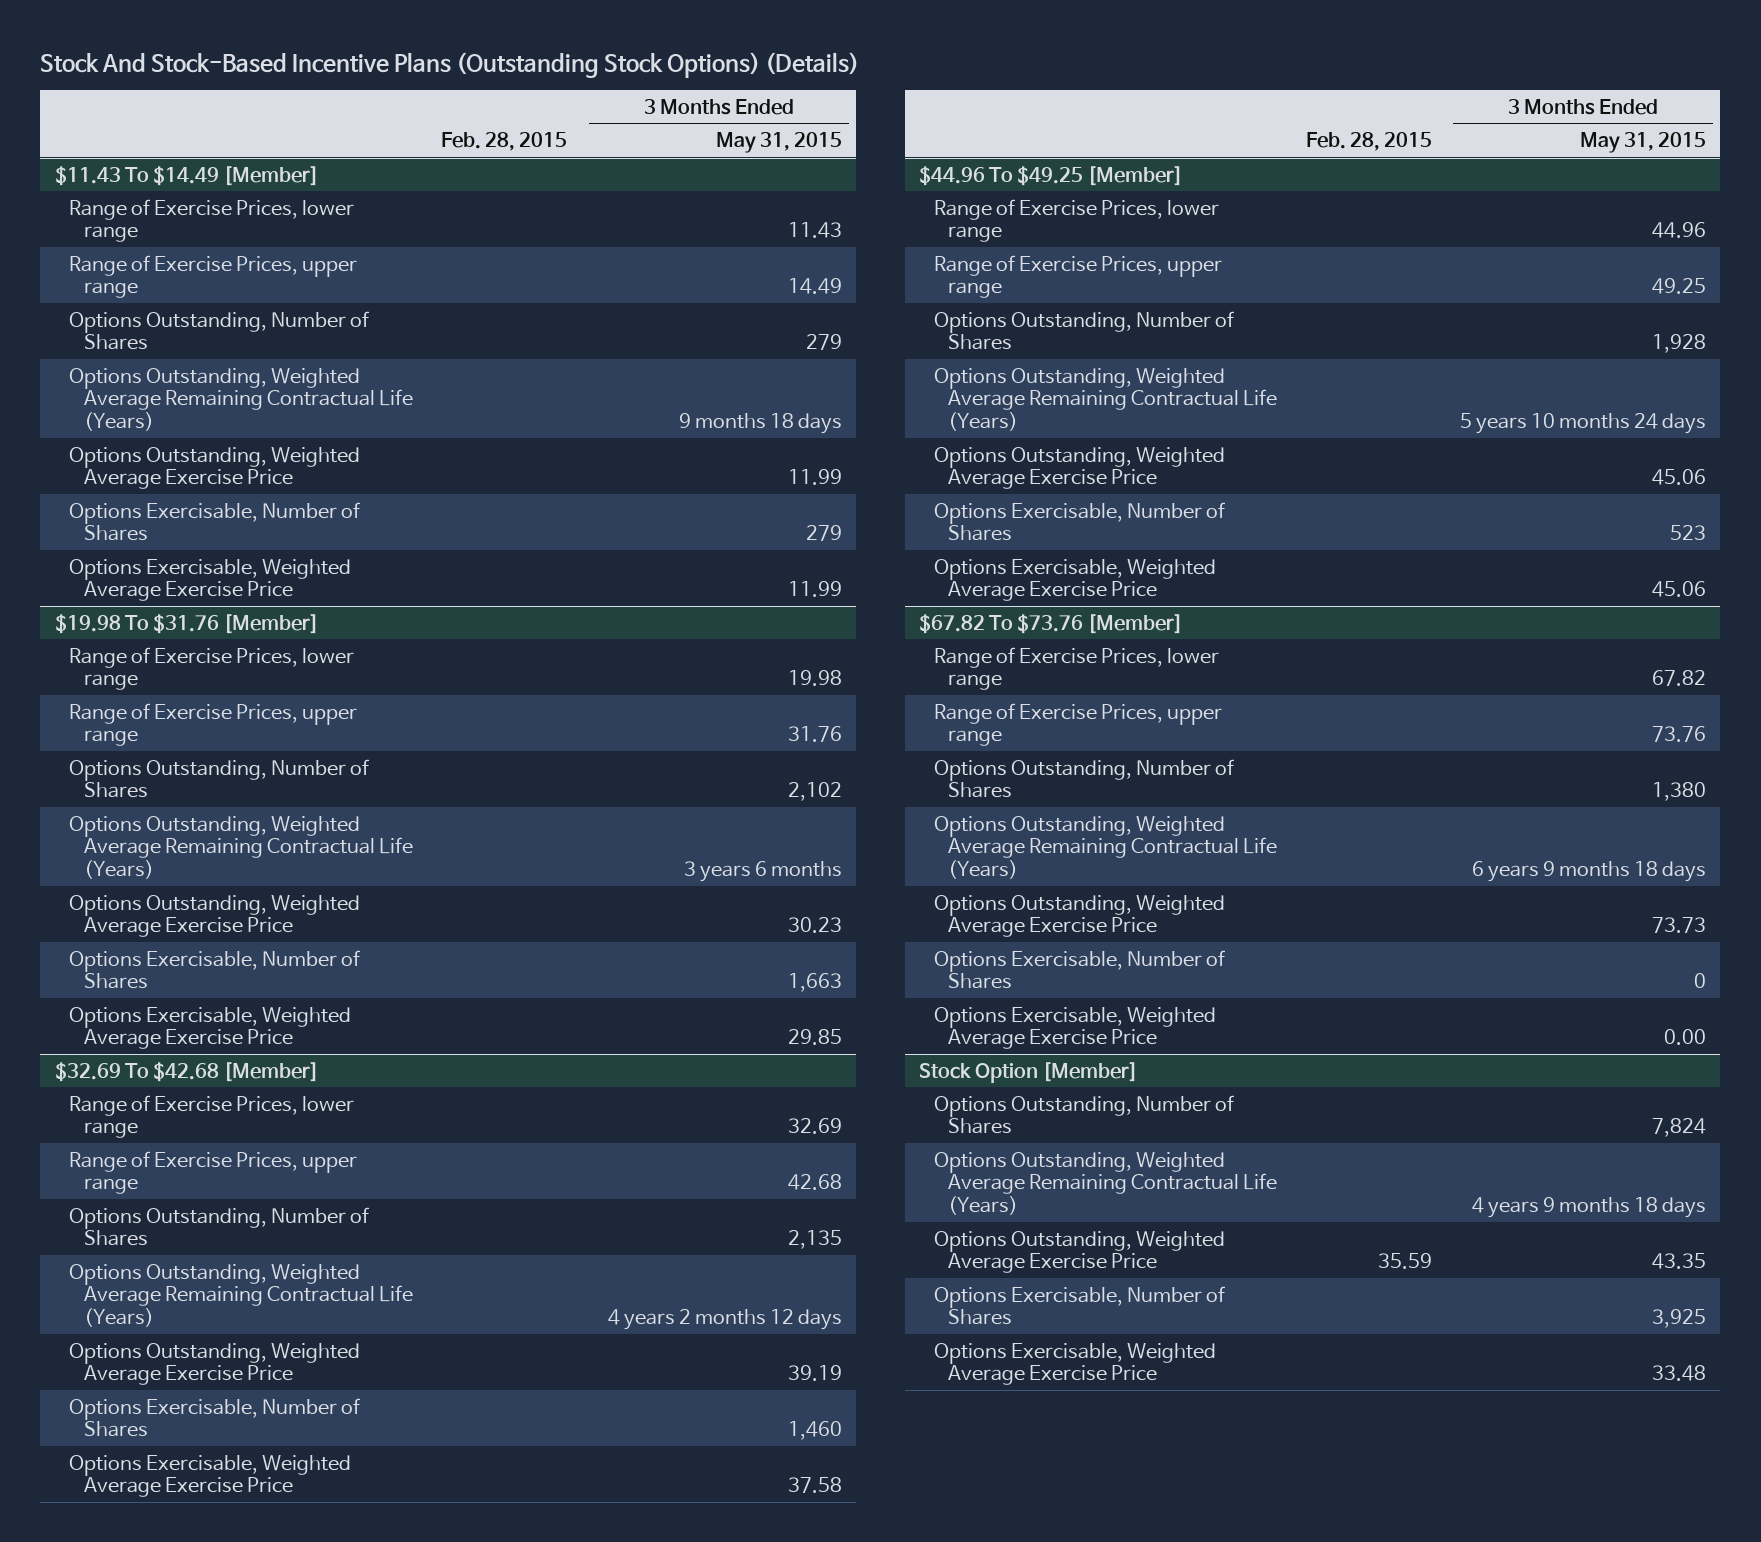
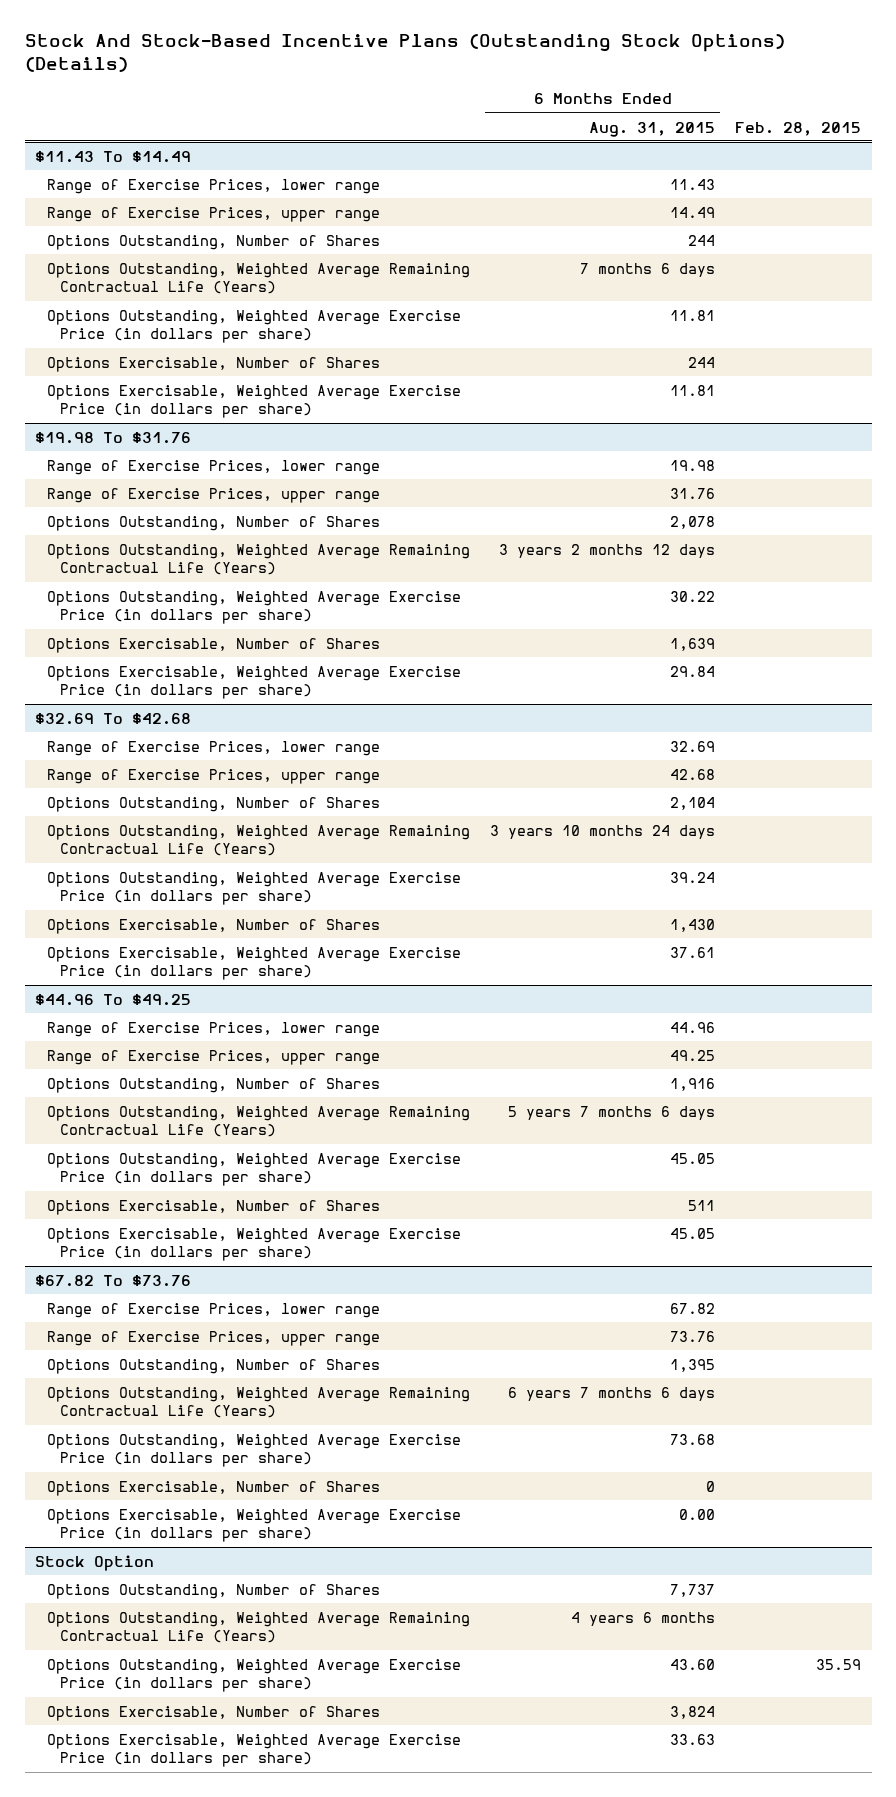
- | Feb. 28, 2015 | 3 Months Ended May 31, 2015
+ | 6 Months Ended Aug. 31, 2015 | Feb. 28, 2015
- $11.43 To $14.49 [Member]
+ $11.43 To $14.49
- Options Outstanding, Weighted Average Exercise Price | | 11.99
+ Options Outstanding, Weighted Average Exercise Price (in dollars per share) | 11.81 |
- Options Exercisable, Weighted Average Exercise Price | | 11.99
- $19.98 To $31.76 [Member]
+ Options Exercisable, Weighted Average Exercise Price (in dollars per share) | 11.81 |
+ $19.98 To $31.76
- Options Outstanding, Weighted Average Exercise Price | | 30.23
+ Options Outstanding, Weighted Average Exercise Price (in dollars per share) | 30.22 |
- Options Exercisable, Weighted Average Exercise Price | | 29.85
- $32.69 To $42.68 [Member]
+ Options Exercisable, Weighted Average Exercise Price (in dollars per share) | 29.84 |
+ $32.69 To $42.68
- Options Outstanding, Weighted Average Exercise Price | | 39.19
+ Options Outstanding, Weighted Average Exercise Price (in dollars per share) | 39.24 |
- Options Exercisable, Weighted Average Exercise Price | | 37.58
- $44.96 To $49.25 [Member]
+ Options Exercisable, Weighted Average Exercise Price (in dollars per share) | 37.61 |
+ $44.96 To $49.25
- Options Outstanding, Weighted Average Exercise Price | | 45.06
+ Options Outstanding, Weighted Average Exercise Price (in dollars per share) | 45.05 |
- Options Exercisable, Weighted Average Exercise Price | | 45.06
- $67.82 To $73.76 [Member]
+ Options Exercisable, Weighted Average Exercise Price (in dollars per share) | 45.05 |
+ $67.82 To $73.76
- Options Outstanding, Weighted Average Exercise Price | | 73.73
+ Options Outstanding, Weighted Average Exercise Price (in dollars per share) | 73.68 |
- Options Exercisable, Weighted Average Exercise Price | | 0.00
- Stock Option [Member]
+ Options Exercisable, Weighted Average Exercise Price (in dollars per share) | 0.00 |
+ Stock Option
- Options Outstanding, Weighted Average Exercise Price | 35.59 | 43.35
+ Options Outstanding, Weighted Average Exercise Price (in dollars per share) | 43.60 | 35.59
- Options Exercisable, Weighted Average Exercise Price | | 33.48
+ Options Exercisable, Weighted Average Exercise Price (in dollars per share) | 33.63 |

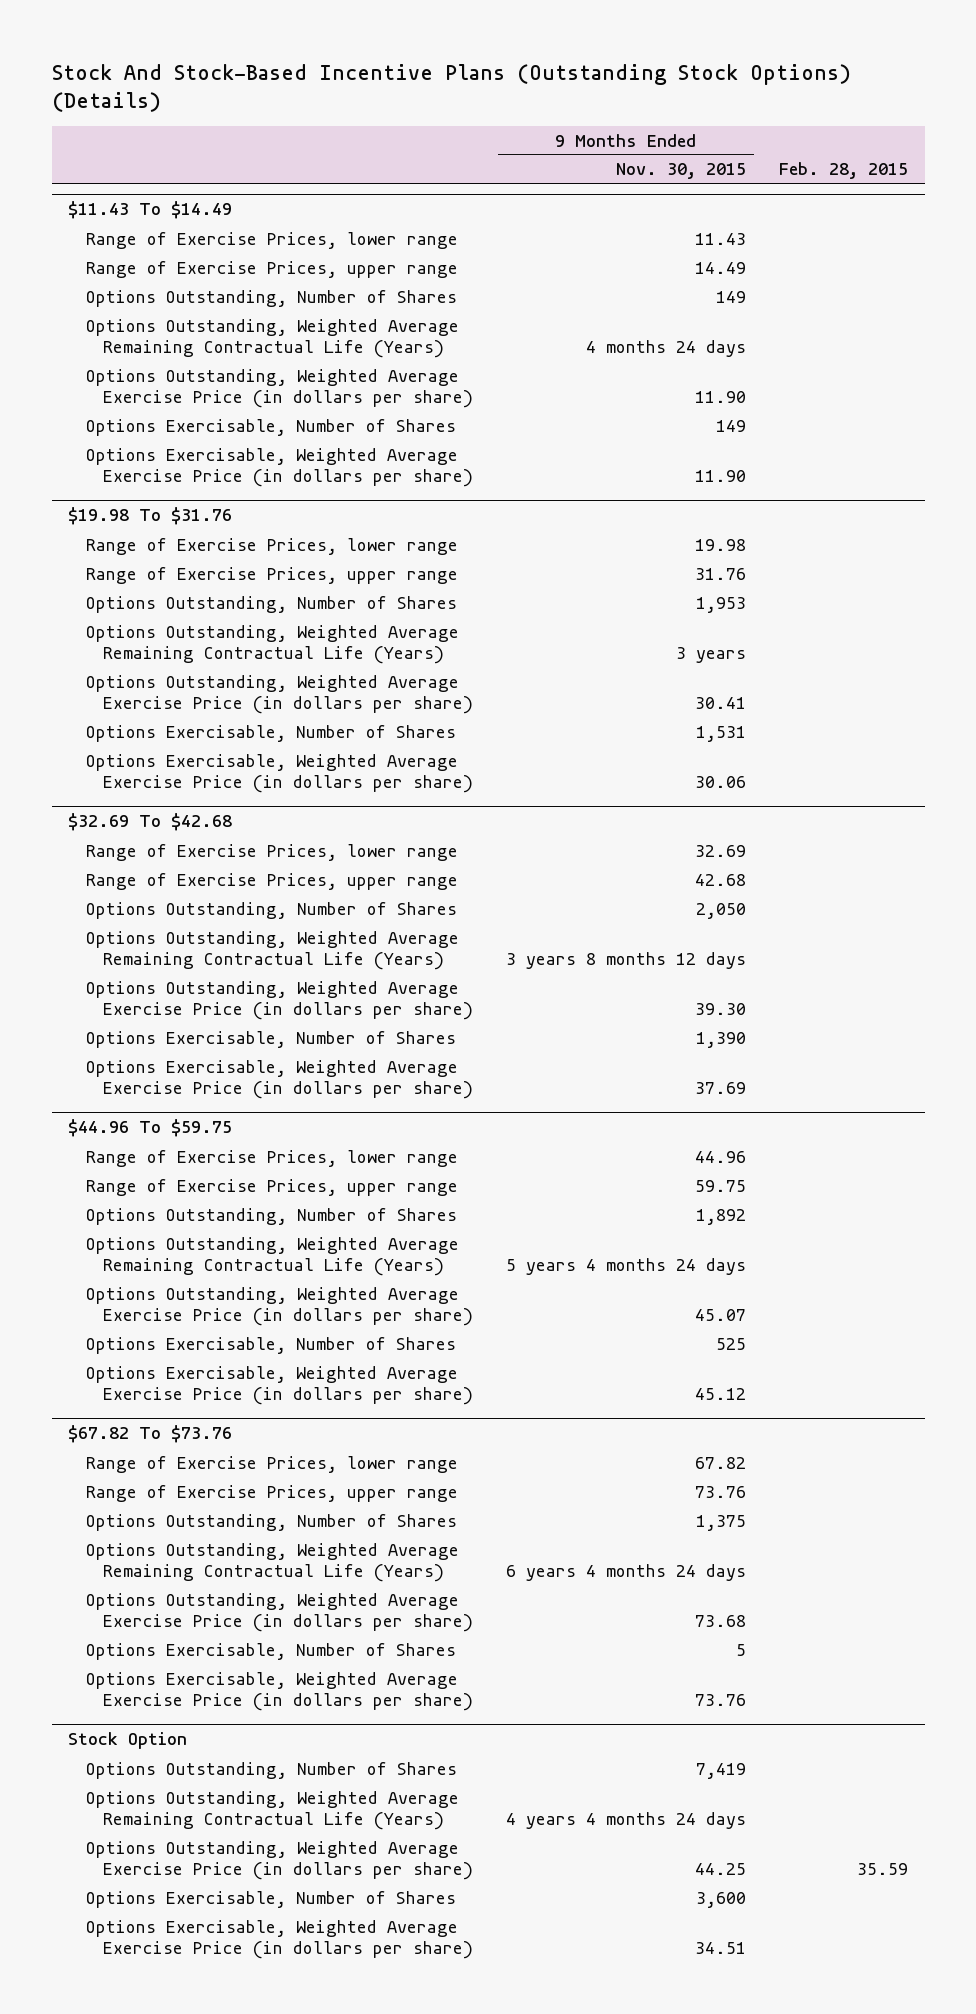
- | 6 Months Ended Aug. 31, 2015 | Feb. 28, 2015
+ | 9 Months Ended Nov. 30, 2015 | Feb. 28, 2015
- $44.96 To $49.25
+ $44.96 To $59.75

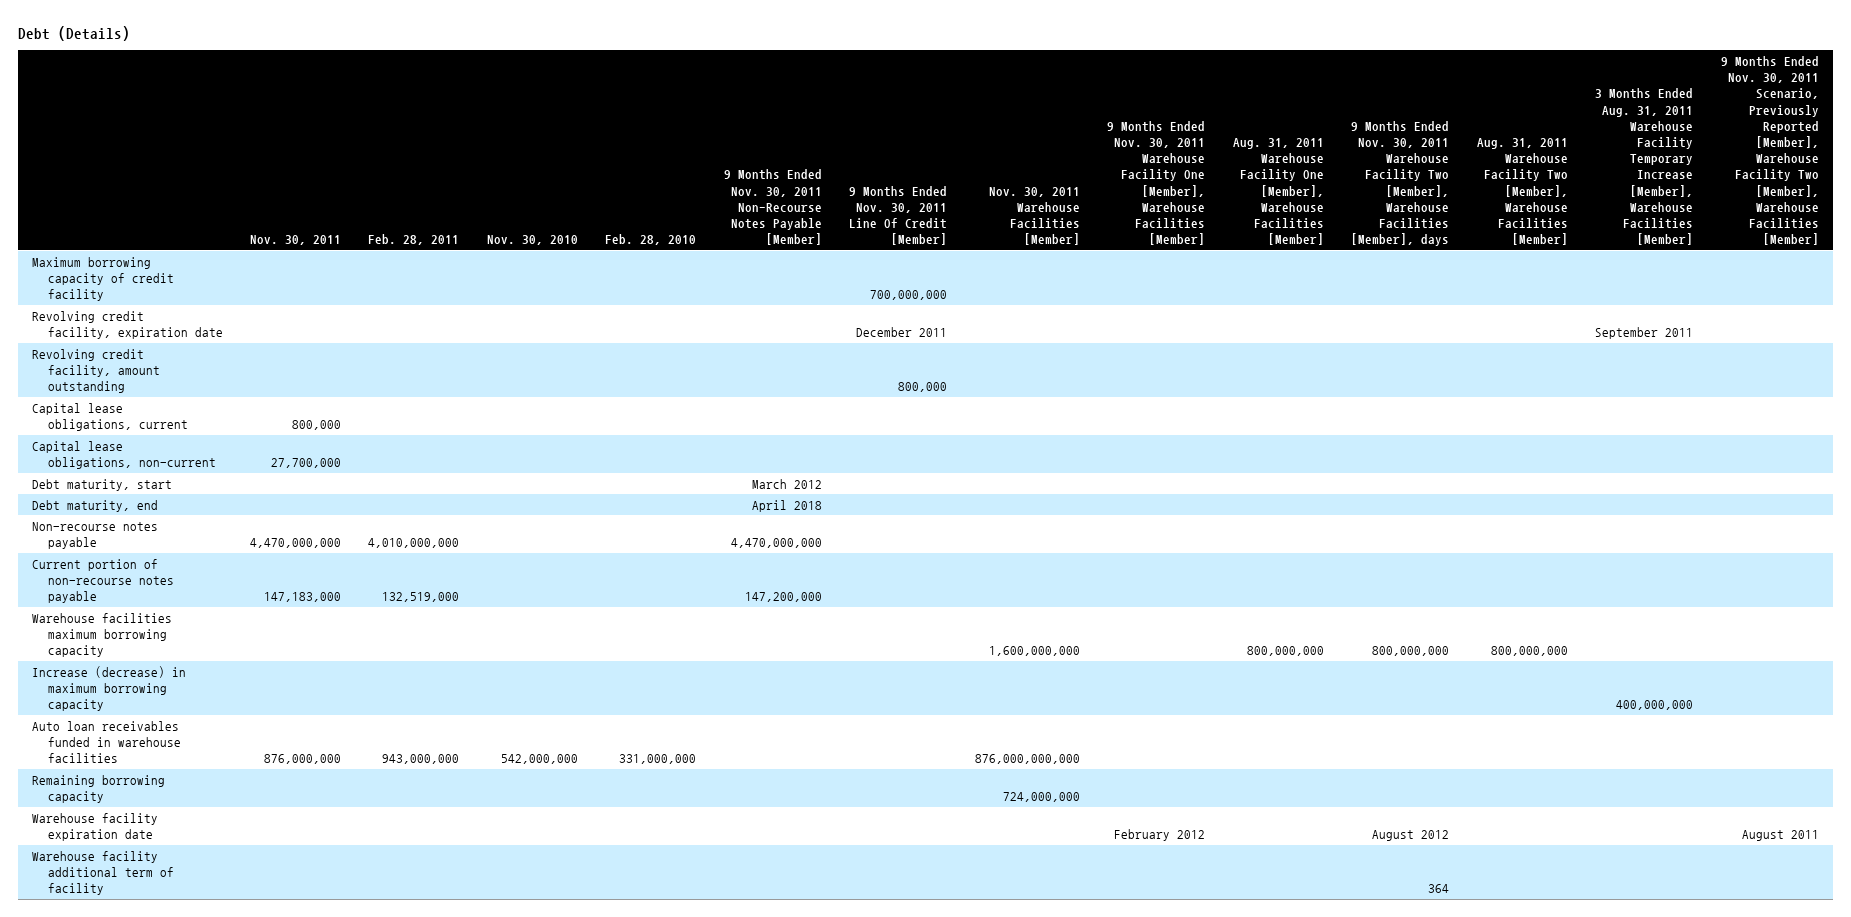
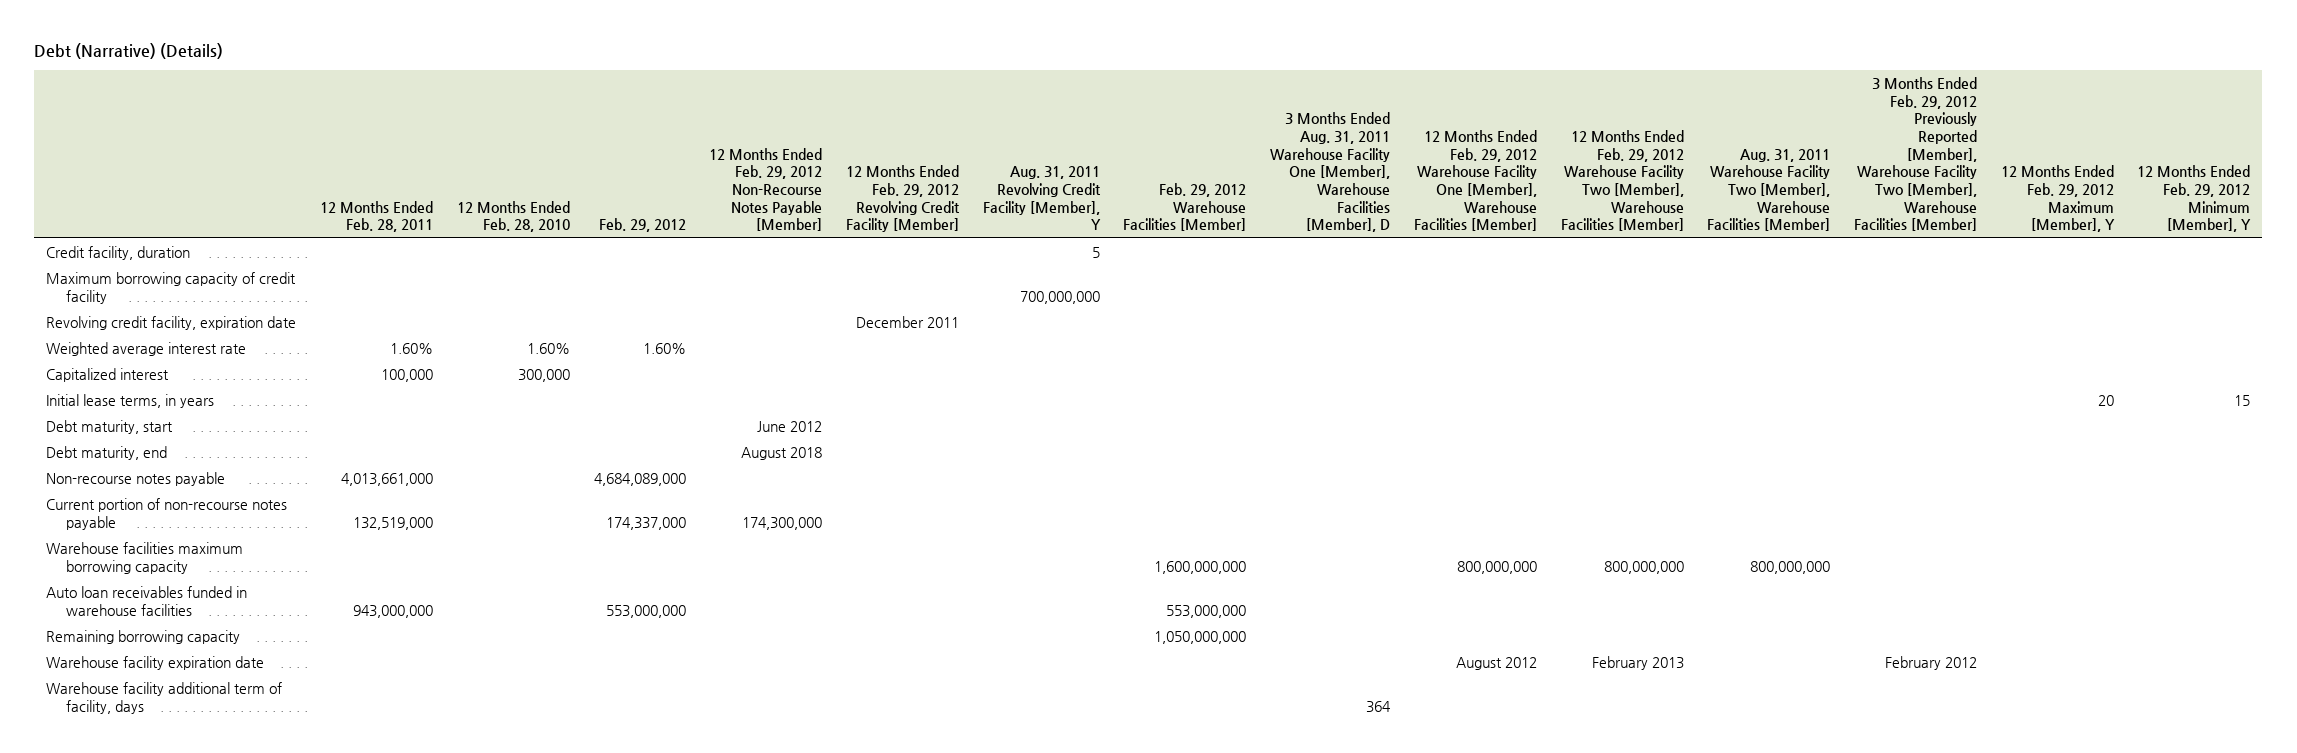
- Debt (Details)
+ Debt (Narrative) (Details)
- | Nov. 30, 2011 | Feb. 28, 2011 | Nov. 30, 2010 | Feb. 28, 2010 | 9 Months Ended Nov. 30, 2011 Non-Recourse Notes Payable [Member] | 9 Months Ended Nov. 30, 2011 Line Of Credit [Member] | Nov. 30, 2011 Warehouse Facilities [Member] | 9 Months Ended Nov. 30, 2011 Warehouse Facility One [Member], Warehouse Facilities [Member] | Aug. 31, 2011 Warehouse Facility One [Member], Warehouse Facilities [Member] | 9 Months Ended Nov. 30, 2011 Warehouse Facility Two [Member], Warehouse Facilities [Member], days | Aug. 31, 2011 Warehouse Facility Two [Member], Warehouse Facilities [Member] | 3 Months Ended Aug. 31, 2011 Warehouse Facility Temporary Increase [Member], Warehouse Facilities [Member] | 9 Months Ended Nov. 30, 2011 Scenario, Previously Reported [Member], Warehouse Facility Two [Member], Warehouse Facilities [Member]
+ | 12 Months Ended Feb. 28, 2011 | 12 Months Ended Feb. 28, 2010 | Feb. 29, 2012 | 12 Months Ended Feb. 29, 2012 Non-Recourse Notes Payable [Member] | 12 Months Ended Feb. 29, 2012 Revolving Credit Facility [Member] | Aug. 31, 2011 Revolving Credit Facility [Member], Y | Feb. 29, 2012 Warehouse Facilities [Member] | 3 Months Ended Aug. 31, 2011 Warehouse Facility One [Member], Warehouse Facilities [Member], D | 12 Months Ended Feb. 29, 2012 Warehouse Facility One [Member], Warehouse Facilities [Member] | 12 Months Ended Feb. 29, 2012 Warehouse Facility Two [Member], Warehouse Facilities [Member] | Aug. 31, 2011 Warehouse Facility Two [Member], Warehouse Facilities [Member] | 3 Months Ended Feb. 29, 2012 Previously Reported [Member], Warehouse Facility Two [Member], Warehouse Facilities [Member] | 12 Months Ended Feb. 29, 2012 Maximum [Member], Y | 12 Months Ended Feb. 29, 2012 Minimum [Member], Y
+ Credit facility, duration | | | | | | 5 | | | | | | | |
- Revolving credit facility, amount outstanding | | | | | | 800,000 | | | | | | |
- Capital lease obligations, current | 800,000 | | | | | | | | | | | |
- Capital lease obligations, non-current | 27,700,000 | | | | | | | | | | | |
+ Weighted average interest rate | 1.60% | 1.60% | 1.60% | | | | | | | | | | |
+ Capitalized interest | 100,000 | 300,000 | | | | | | | | | | | |
+ Initial lease terms, in years | | | | | | | | | | | | | 20 | 15
- Increase (decrease) in maximum borrowing capacity | | | | | | | | | | | | 400,000,000 |
- Warehouse facility additional term of facility | | | | | | | | | | 364 | | |
+ Warehouse facility additional term of facility, days | | | | | | | | 364 | | | | | |

